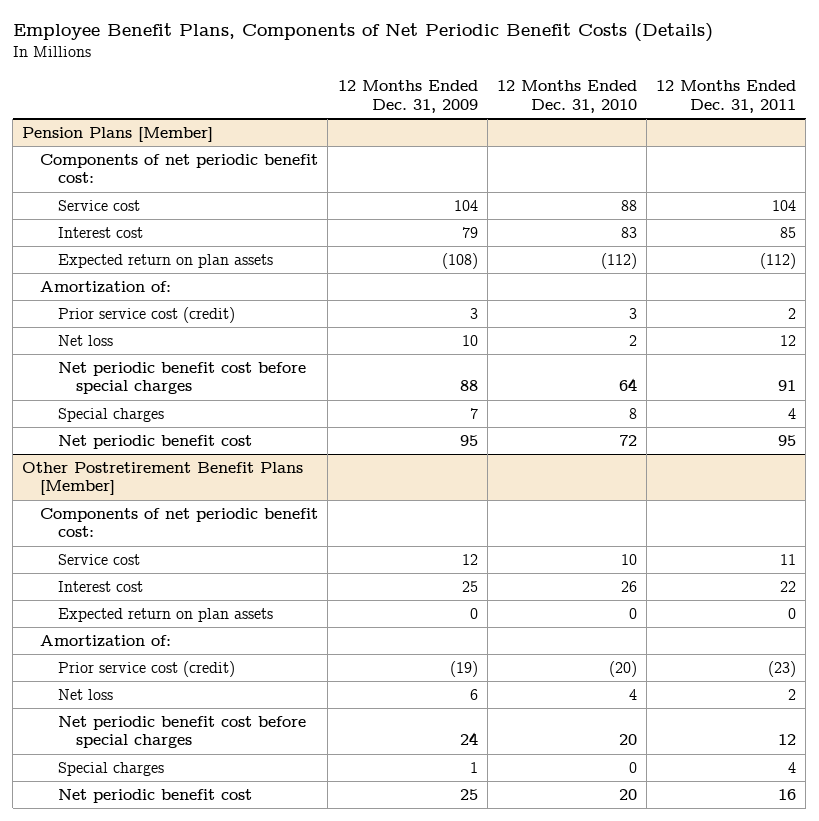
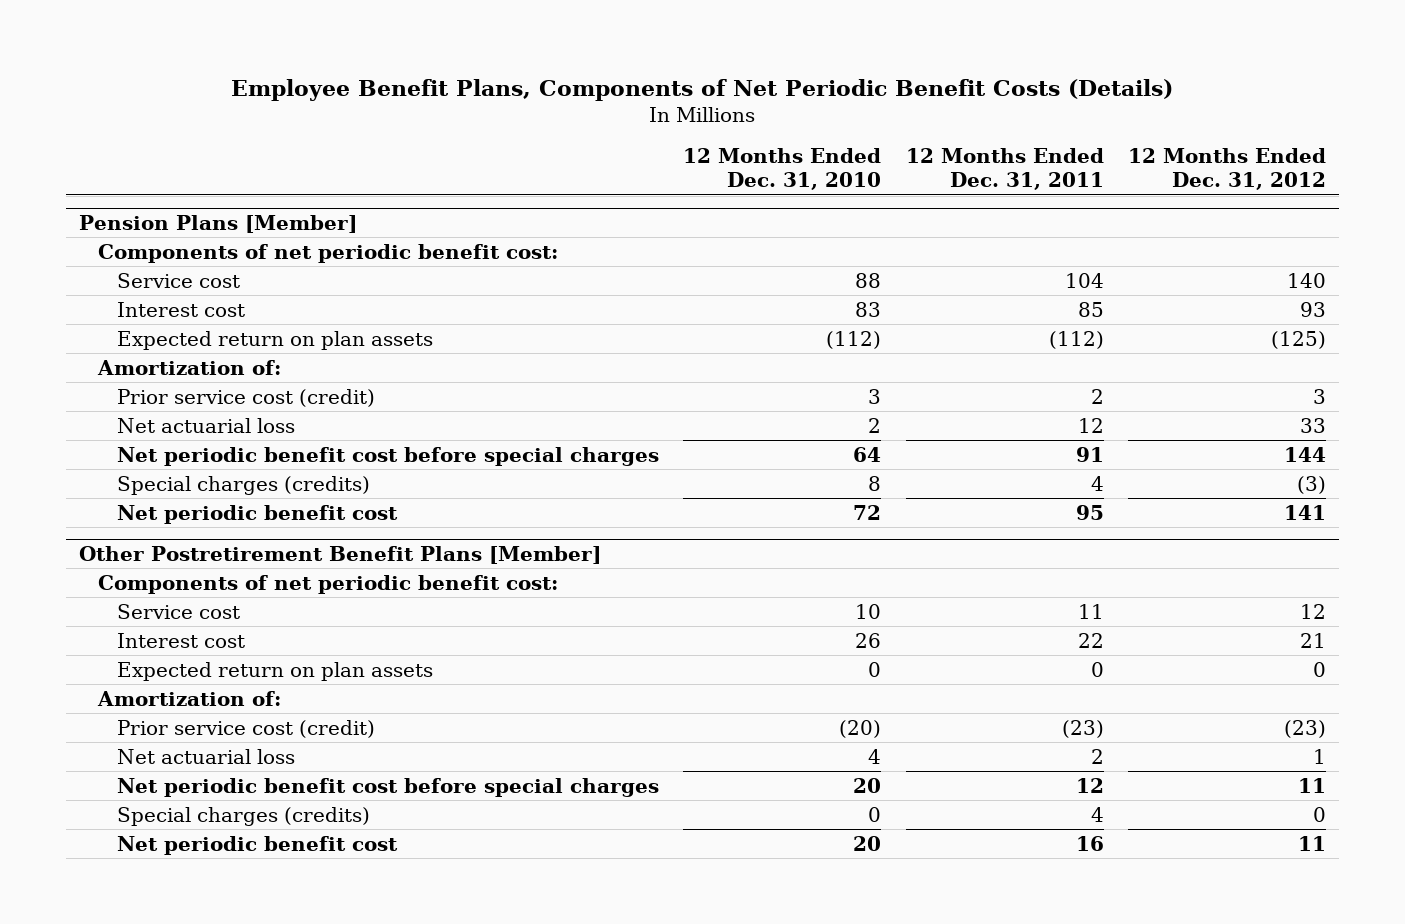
- | 12 Months Ended Dec. 31, 2009 | 12 Months Ended Dec. 31, 2010 | 12 Months Ended Dec. 31, 2011
+ | 12 Months Ended Dec. 31, 2010 | 12 Months Ended Dec. 31, 2011 | 12 Months Ended Dec. 31, 2012
@ Pension Plans [Member]
- Net loss | 10 | 2 | 12
+ Net actuarial loss | 2 | 12 | 33
- Special charges | 7 | 8 | 4
+ Special charges (credits) | 8 | 4 | (3)
@ Other Postretirement Benefit Plans [Member]
- Net loss | 6 | 4 | 2
+ Net actuarial loss | 4 | 2 | 1
- Special charges | 1 | 0 | 4
+ Special charges (credits) | 0 | 4 | 0

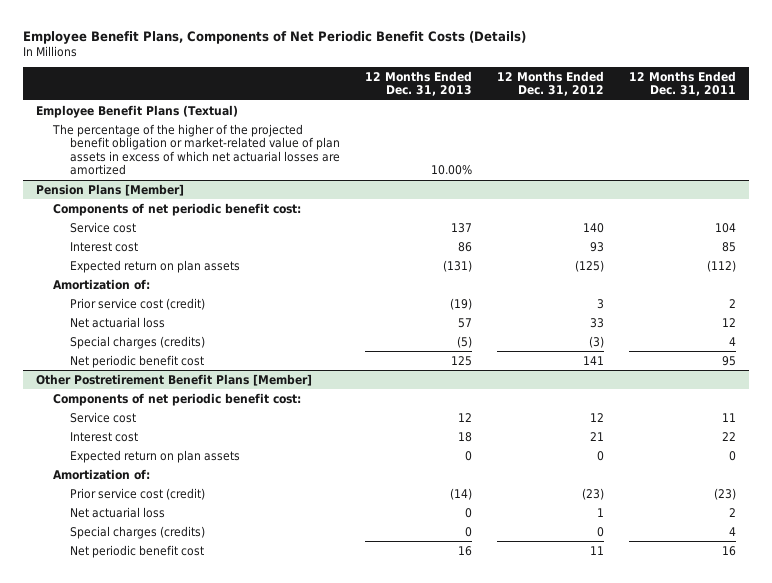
- | 12 Months Ended Dec. 31, 2010 | 12 Months Ended Dec. 31, 2011 | 12 Months Ended Dec. 31, 2012
+ | 12 Months Ended Dec. 31, 2013 | 12 Months Ended Dec. 31, 2012 | 12 Months Ended Dec. 31, 2011
+ Employee Benefit Plans (Textual)
+ The percentage of the higher of the projected benefit obligation or market-related value of plan assets in excess of which net actuarial losses are amortized | 10.00% | |
@ Pension Plans [Member]
- Net periodic benefit cost before special charges | 64 | 91 | 144
@ Other Postretirement Benefit Plans [Member]
- Net periodic benefit cost before special charges | 20 | 12 | 11

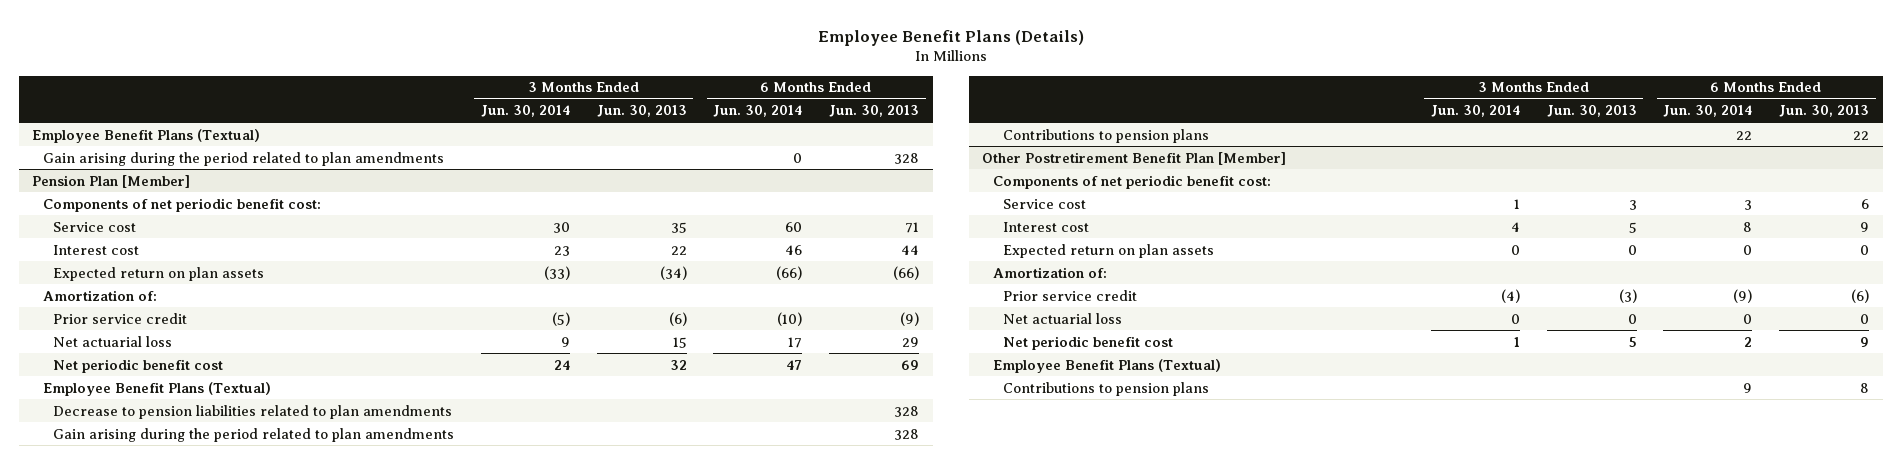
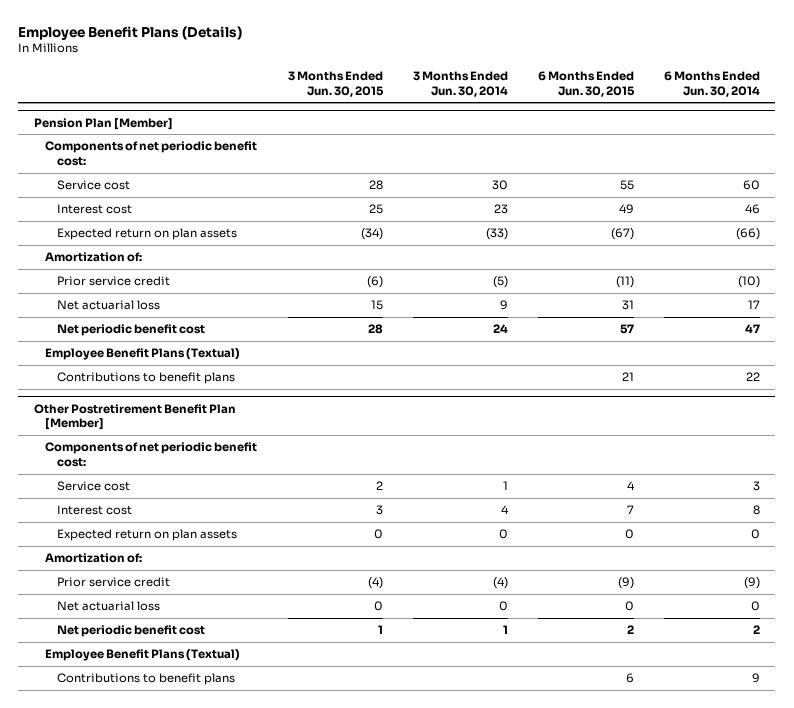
- | 3 Months Ended Jun. 30, 2014 | 3 Months Ended Jun. 30, 2013 | 6 Months Ended Jun. 30, 2014 | 6 Months Ended Jun. 30, 2013
+ | 3 Months Ended Jun. 30, 2015 | 3 Months Ended Jun. 30, 2014 | 6 Months Ended Jun. 30, 2015 | 6 Months Ended Jun. 30, 2014
- Employee Benefit Plans (Textual)
- Gain arising during the period related to plan amendments | | | 0 | 328
@ Pension Plan [Member]
- Decrease to pension liabilities related to plan amendments | | | | 328
- Gain arising during the period related to plan amendments | | | | 328
- Contributions to pension plans | | | 22 | 22
+ Contributions to benefit plans | | | 21 | 22
@ Other Postretirement Benefit Plan [Member]
- Contributions to pension plans | | | 9 | 8
+ Contributions to benefit plans | | | 6 | 9

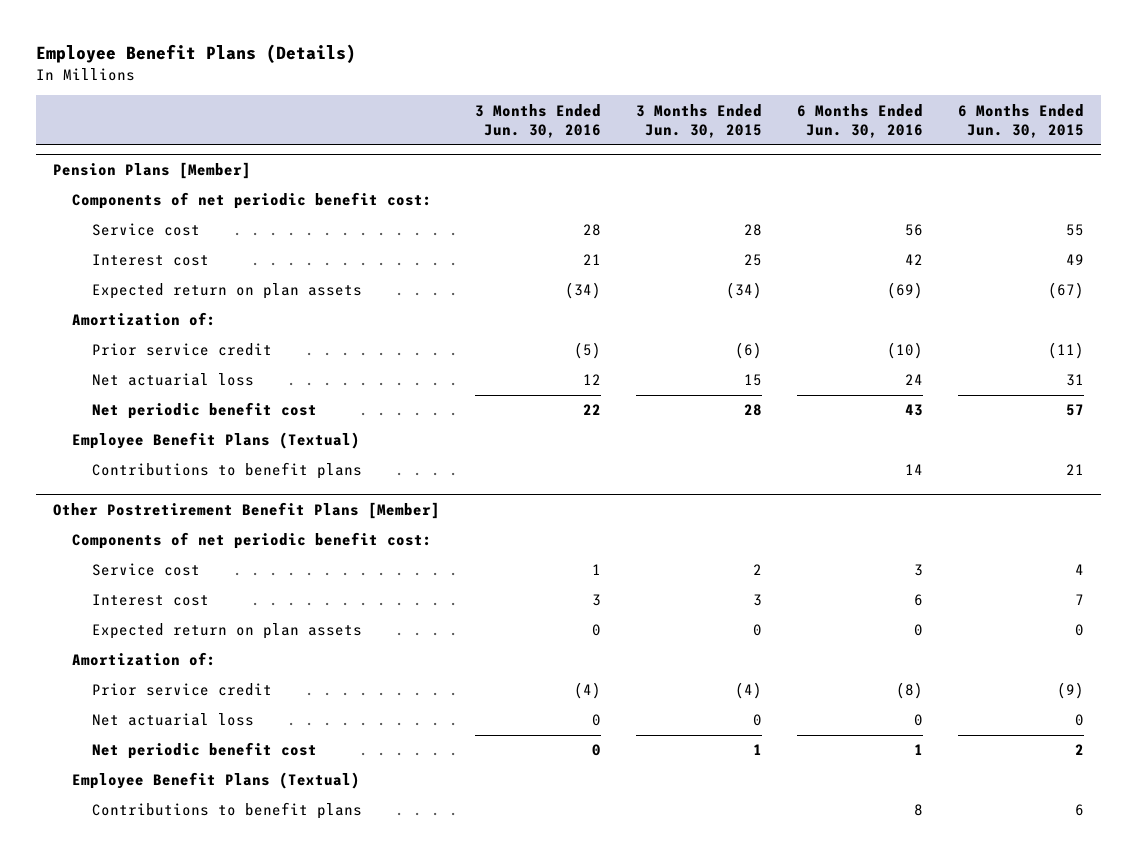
- | 3 Months Ended Jun. 30, 2015 | 3 Months Ended Jun. 30, 2014 | 6 Months Ended Jun. 30, 2015 | 6 Months Ended Jun. 30, 2014
+ | 3 Months Ended Jun. 30, 2016 | 3 Months Ended Jun. 30, 2015 | 6 Months Ended Jun. 30, 2016 | 6 Months Ended Jun. 30, 2015
- Pension Plan [Member]
+ Pension Plans [Member]
- Other Postretirement Benefit Plan [Member]
+ Other Postretirement Benefit Plans [Member]

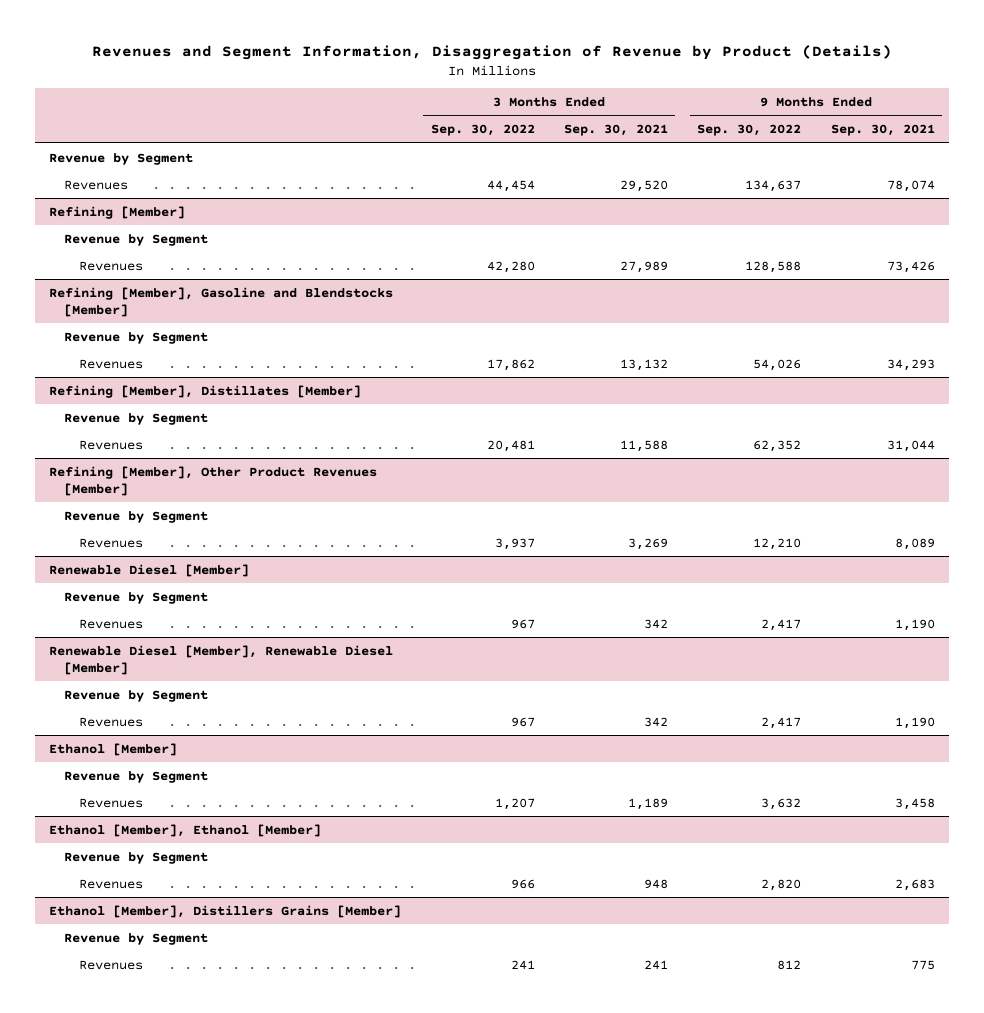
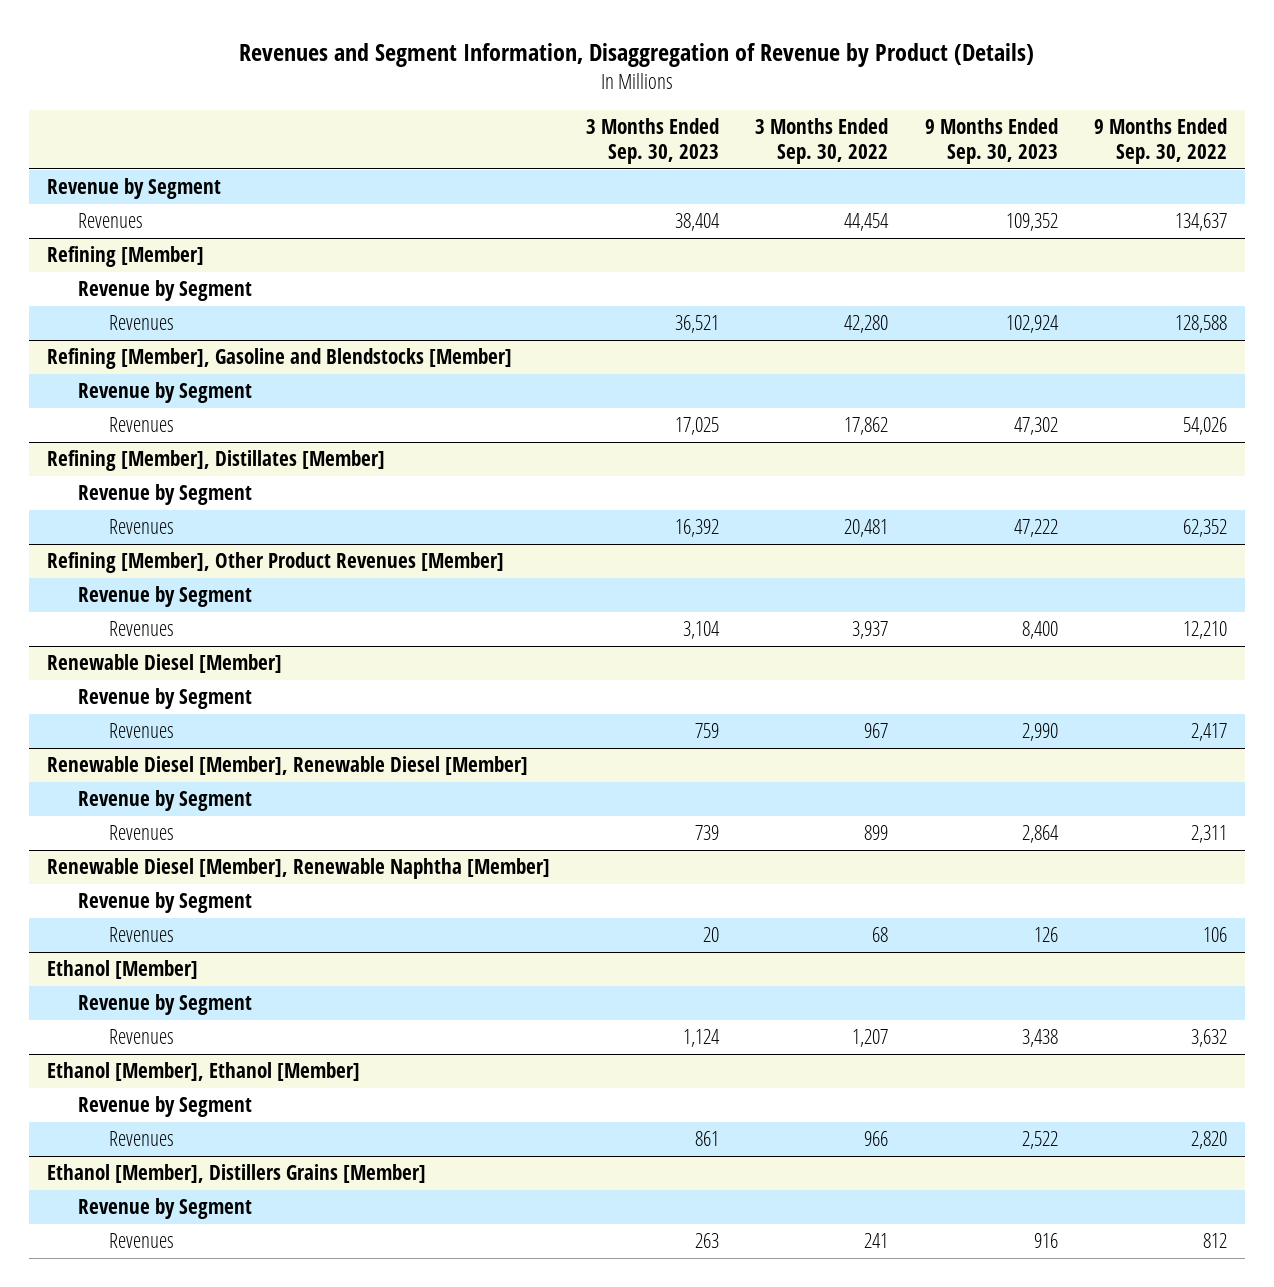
- | 3 Months Ended Sep. 30, 2022 | 3 Months Ended Sep. 30, 2021 | 9 Months Ended Sep. 30, 2022 | 9 Months Ended Sep. 30, 2021
+ | 3 Months Ended Sep. 30, 2023 | 3 Months Ended Sep. 30, 2022 | 9 Months Ended Sep. 30, 2023 | 9 Months Ended Sep. 30, 2022
@ Renewable Diesel [Member], Renewable Diesel [Member]
- Revenues | 967 | 342 | 2,417 | 1,190
+ Revenues | 739 | 899 | 2,864 | 2,311
+ Renewable Diesel [Member], Renewable Naphtha [Member]
+ Revenue by Segment
+ Revenues | 20 | 68 | 126 | 106

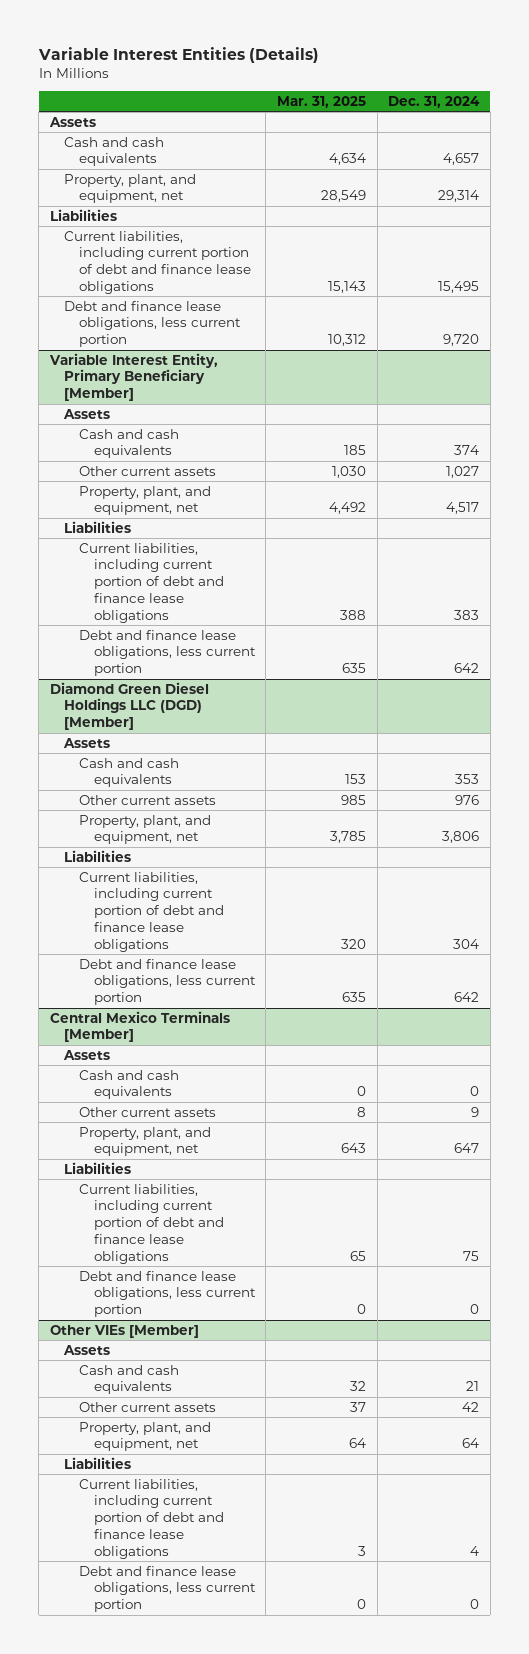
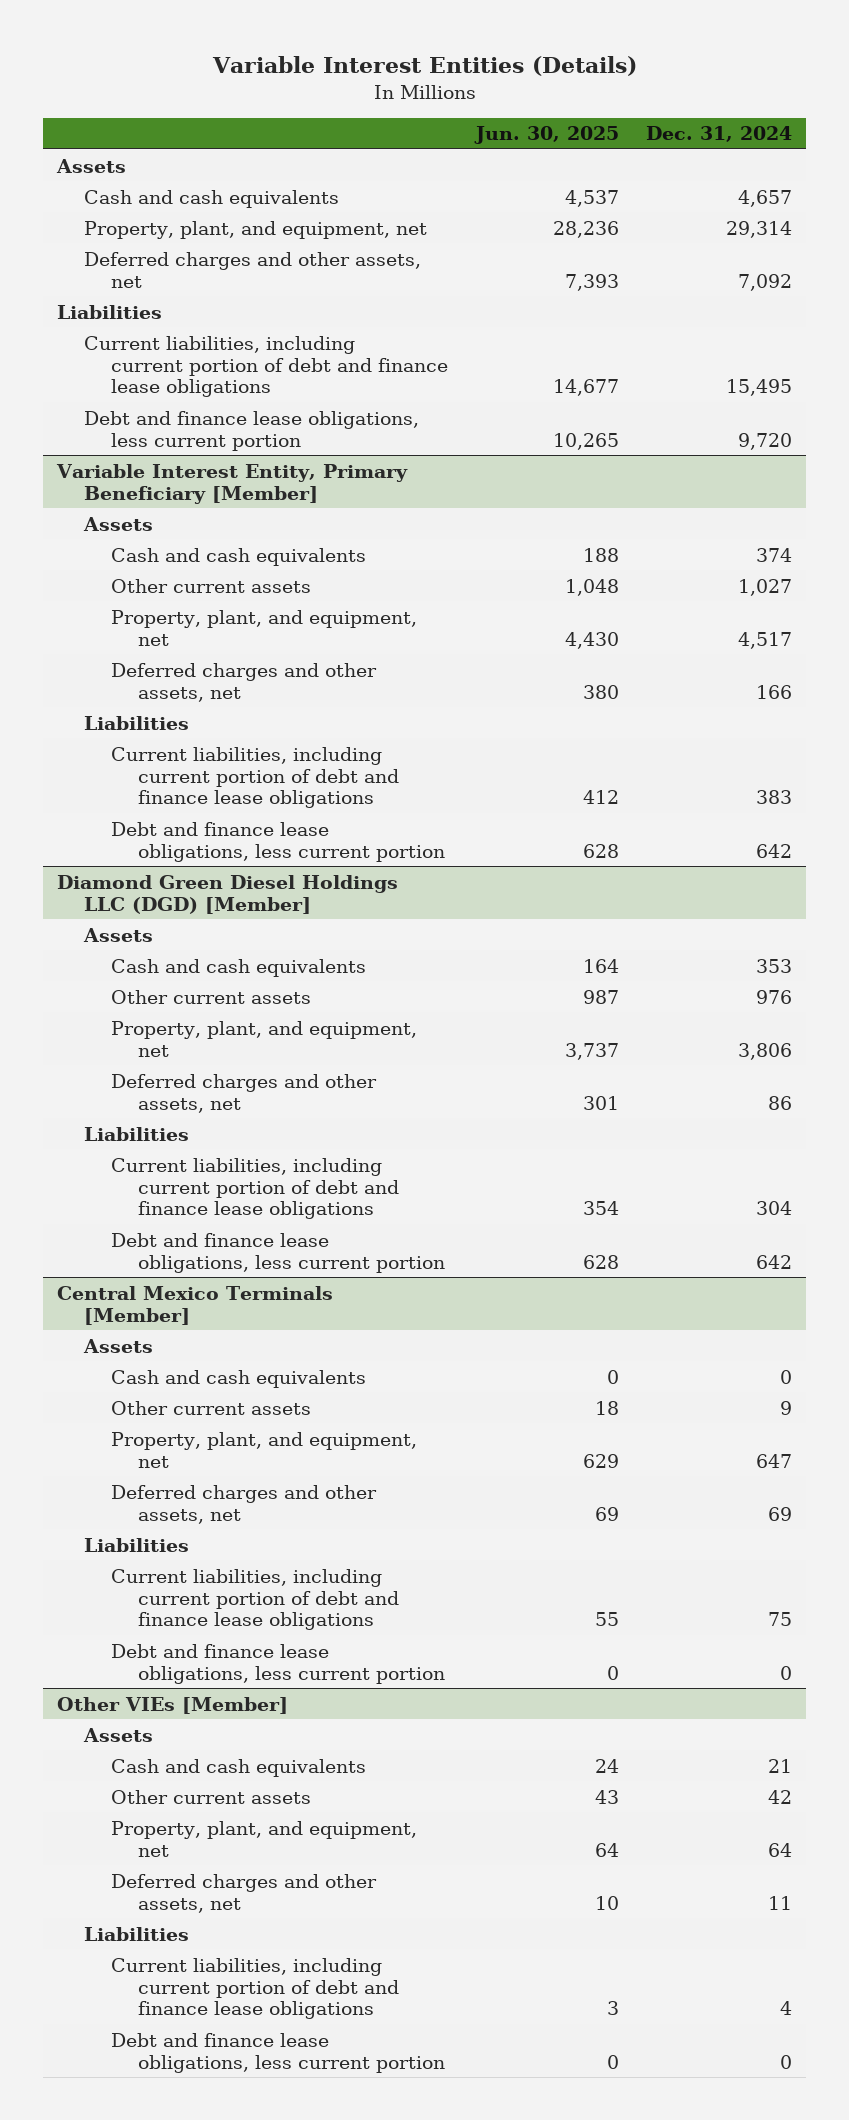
- | Mar. 31, 2025 | Dec. 31, 2024
+ | Jun. 30, 2025 | Dec. 31, 2024
+ Deferred charges and other assets, net | 7,393 | 7,092
@ Variable Interest Entity, Primary Beneficiary [Member]
+ Deferred charges and other assets, net | 380 | 166
@ Diamond Green Diesel Holdings LLC (DGD) [Member]
+ Deferred charges and other assets, net | 301 | 86
@ Central Mexico Terminals [Member]
+ Deferred charges and other assets, net | 69 | 69
@ Other VIEs [Member]
+ Deferred charges and other assets, net | 10 | 11

